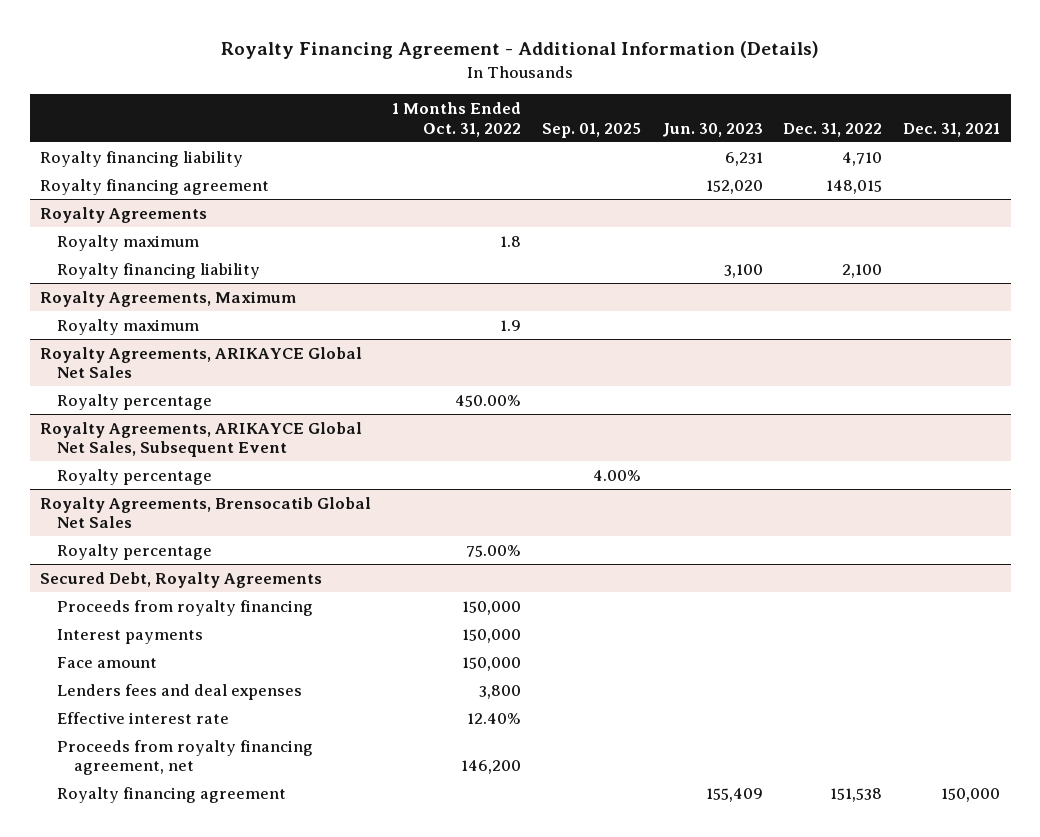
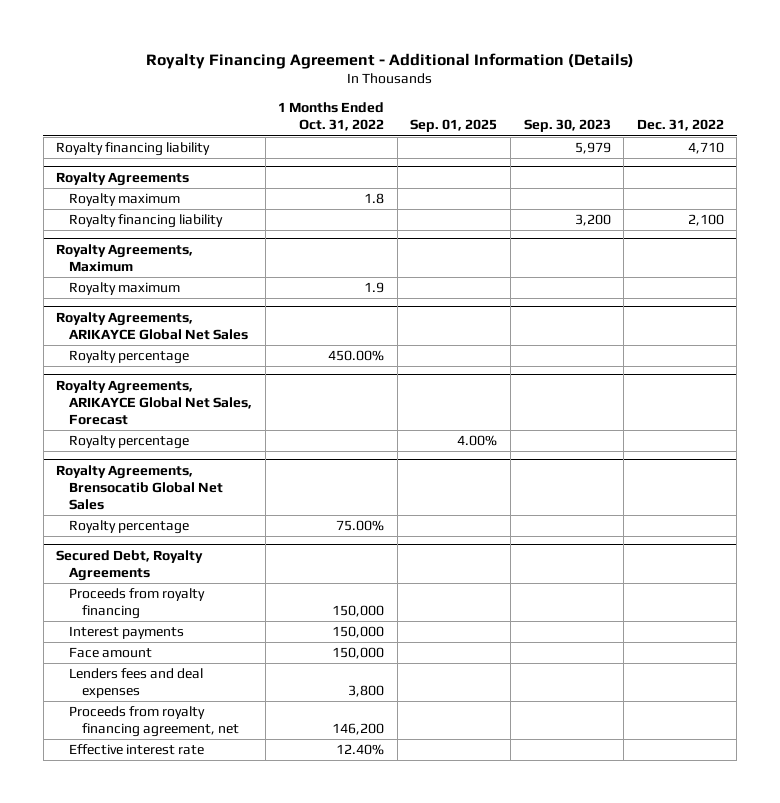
- | 1 Months Ended Oct. 31, 2022 | Sep. 01, 2025 | Jun. 30, 2023 | Dec. 31, 2022 | Dec. 31, 2021
+ | 1 Months Ended Oct. 31, 2022 | Sep. 01, 2025 | Sep. 30, 2023 | Dec. 31, 2022
- Royalty financing agreement | | | 152,020 | 148,015 |
- Royalty Agreements, ARIKAYCE Global Net Sales, Subsequent Event
+ Royalty Agreements, ARIKAYCE Global Net Sales, Forecast
@ Secured Debt, Royalty Agreements
- Royalty financing agreement | | | 155,409 | 151,538 | 150,000
moved down: Effective interest rate | 12.40% | | |

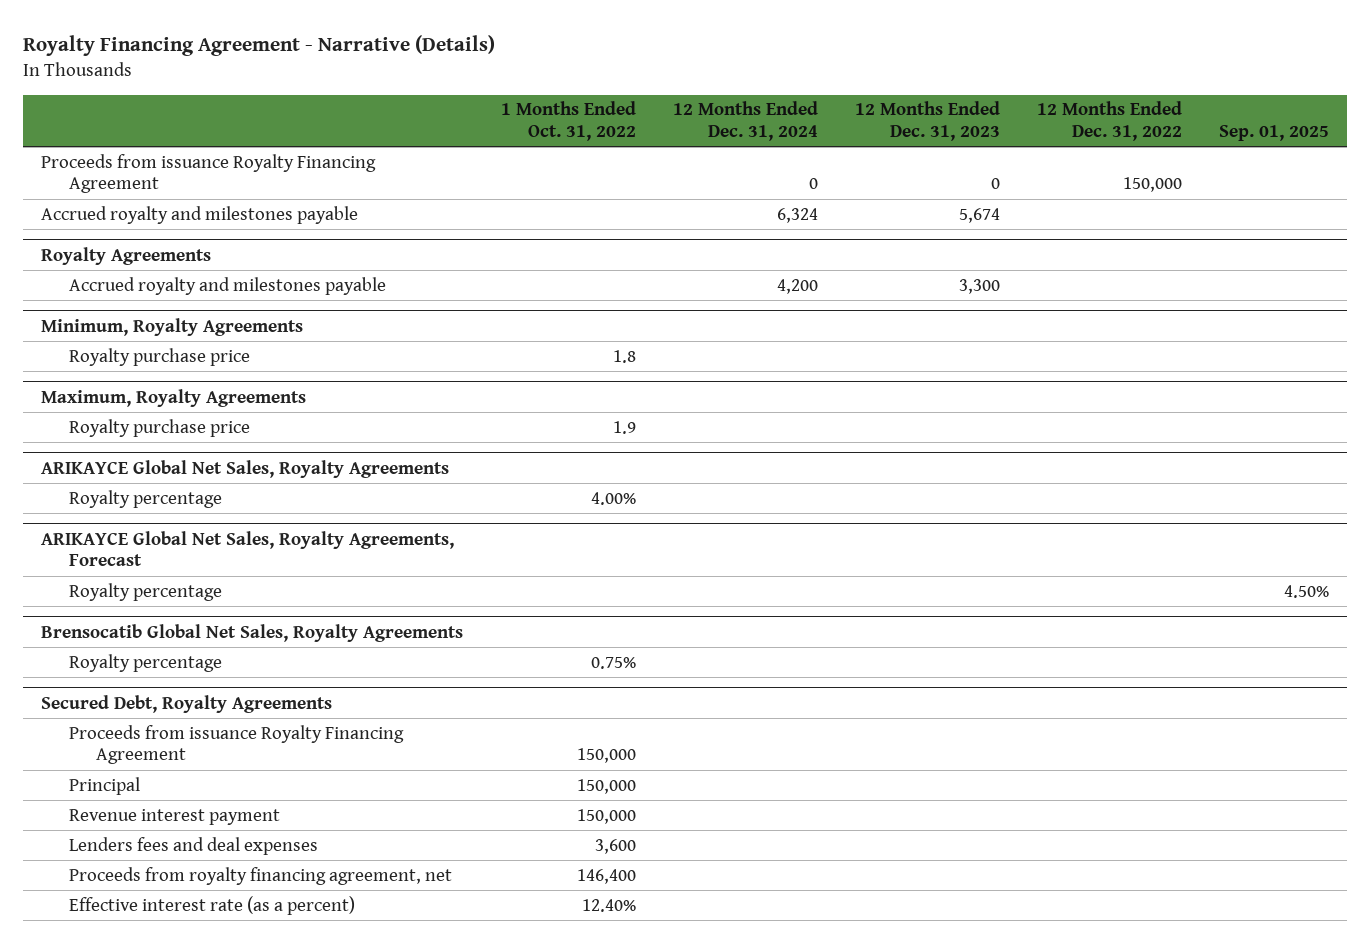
- Royalty Financing Agreement - Additional Information (Details)
+ Royalty Financing Agreement - Narrative (Details)
- | 1 Months Ended Oct. 31, 2022 | Sep. 01, 2025 | Sep. 30, 2023 | Dec. 31, 2022
+ | 1 Months Ended Oct. 31, 2022 | 12 Months Ended Dec. 31, 2024 | 12 Months Ended Dec. 31, 2023 | 12 Months Ended Dec. 31, 2022 | Sep. 01, 2025
- Royalty financing liability | | | 5,979 | 4,710
+ Proceeds from issuance Royalty Financing Agreement | | 0 | 0 | 150,000 |
+ Accrued royalty and milestones payable | | 6,324 | 5,674 | |
@ Royalty Agreements
- Royalty maximum | 1.8 | | |
- Royalty financing liability | | | 3,200 | 2,100
- Royalty Agreements, Maximum
- Royalty maximum | 1.9 | | |
- Royalty Agreements, ARIKAYCE Global Net Sales
- Royalty percentage | 450.00% | | |
- Royalty Agreements, ARIKAYCE Global Net Sales, Forecast
- Royalty percentage | | 4.00% | |
- Royalty Agreements, Brensocatib Global Net Sales
- Royalty percentage | 75.00% | | |
@ Royalty Agreements
+ Accrued royalty and milestones payable | | 4,200 | 3,300 | |
+ Minimum, Royalty Agreements
+ Royalty purchase price | 1.8 | | | |
+ Maximum, Royalty Agreements
+ Royalty purchase price | 1.9 | | | |
+ ARIKAYCE Global Net Sales, Royalty Agreements
+ Royalty percentage | 4.00% | | | |
+ ARIKAYCE Global Net Sales, Royalty Agreements, Forecast
+ Royalty percentage | | | | | 4.50%
+ Brensocatib Global Net Sales, Royalty Agreements
+ Royalty percentage | 0.75% | | | |
@ Secured Debt, Royalty Agreements
- Proceeds from royalty financing | 150,000 | | |
- Interest payments | 150,000 | | |
- Face amount | 150,000 | | |
- Lenders fees and deal expenses | 3,800 | | |
- Proceeds from royalty financing agreement, net | 146,200 | | |
- Effective interest rate | 12.40% | | |
+ Proceeds from issuance Royalty Financing Agreement | 150,000 | | | |
+ Principal | 150,000 | | | |
+ Revenue interest payment | 150,000 | | | |
+ Lenders fees and deal expenses | 3,600 | | | |
+ Proceeds from royalty financing agreement, net | 146,400 | | | |
+ Effective interest rate (as a percent) | 12.40% | | | |

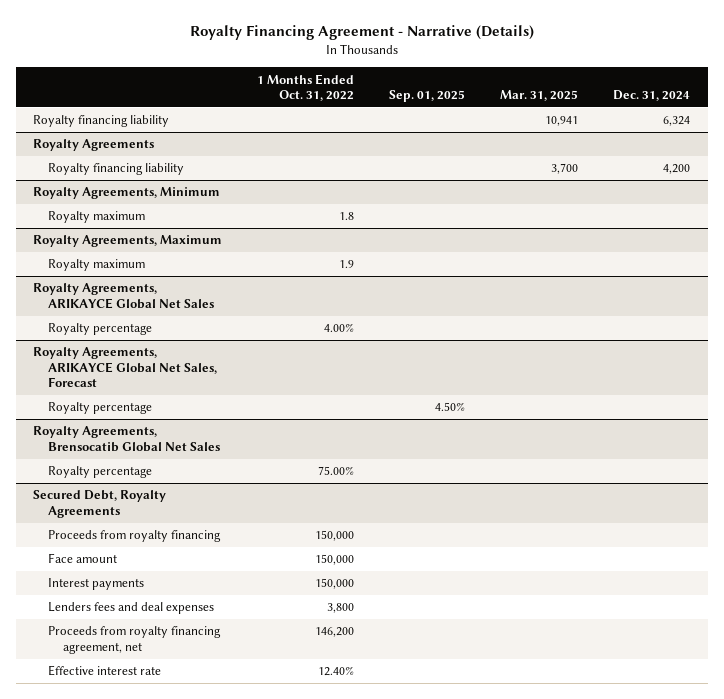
- | 1 Months Ended Oct. 31, 2022 | 12 Months Ended Dec. 31, 2024 | 12 Months Ended Dec. 31, 2023 | 12 Months Ended Dec. 31, 2022 | Sep. 01, 2025
+ | 1 Months Ended Oct. 31, 2022 | Sep. 01, 2025 | Mar. 31, 2025 | Dec. 31, 2024
- Proceeds from issuance Royalty Financing Agreement | | 0 | 0 | 150,000 |
- Accrued royalty and milestones payable | | 6,324 | 5,674 | |
+ Royalty financing liability | | | 10,941 | 6,324
@ Royalty Agreements
- Accrued royalty and milestones payable | | 4,200 | 3,300 | |
- Minimum, Royalty Agreements
- Royalty purchase price | 1.8 | | | |
- Maximum, Royalty Agreements
- Royalty purchase price | 1.9 | | | |
- ARIKAYCE Global Net Sales, Royalty Agreements
@ Royalty Agreements
+ Royalty financing liability | | | 3,700 | 4,200
+ Royalty Agreements, Minimum
+ Royalty maximum | 1.8 | | |
+ Royalty Agreements, Maximum
+ Royalty maximum | 1.9 | | |
+ Royalty Agreements, ARIKAYCE Global Net Sales
- ARIKAYCE Global Net Sales, Royalty Agreements, Forecast
+ Royalty Agreements, ARIKAYCE Global Net Sales, Forecast
- Brensocatib Global Net Sales, Royalty Agreements
- Royalty percentage | 0.75% | | | |
+ Royalty Agreements, Brensocatib Global Net Sales
+ Royalty percentage | 75.00% | | |
@ Secured Debt, Royalty Agreements
- Proceeds from issuance Royalty Financing Agreement | 150,000 | | | |
- Principal | 150,000 | | | |
- Revenue interest payment | 150,000 | | | |
- Lenders fees and deal expenses | 3,600 | | | |
- Proceeds from royalty financing agreement, net | 146,400 | | | |
- Effective interest rate (as a percent) | 12.40% | | | |
+ Proceeds from royalty financing | 150,000 | | |
+ Face amount | 150,000 | | |
+ Interest payments | 150,000 | | |
+ Lenders fees and deal expenses | 3,800 | | |
+ Proceeds from royalty financing agreement, net | 146,200 | | |
+ Effective interest rate | 12.40% | | |

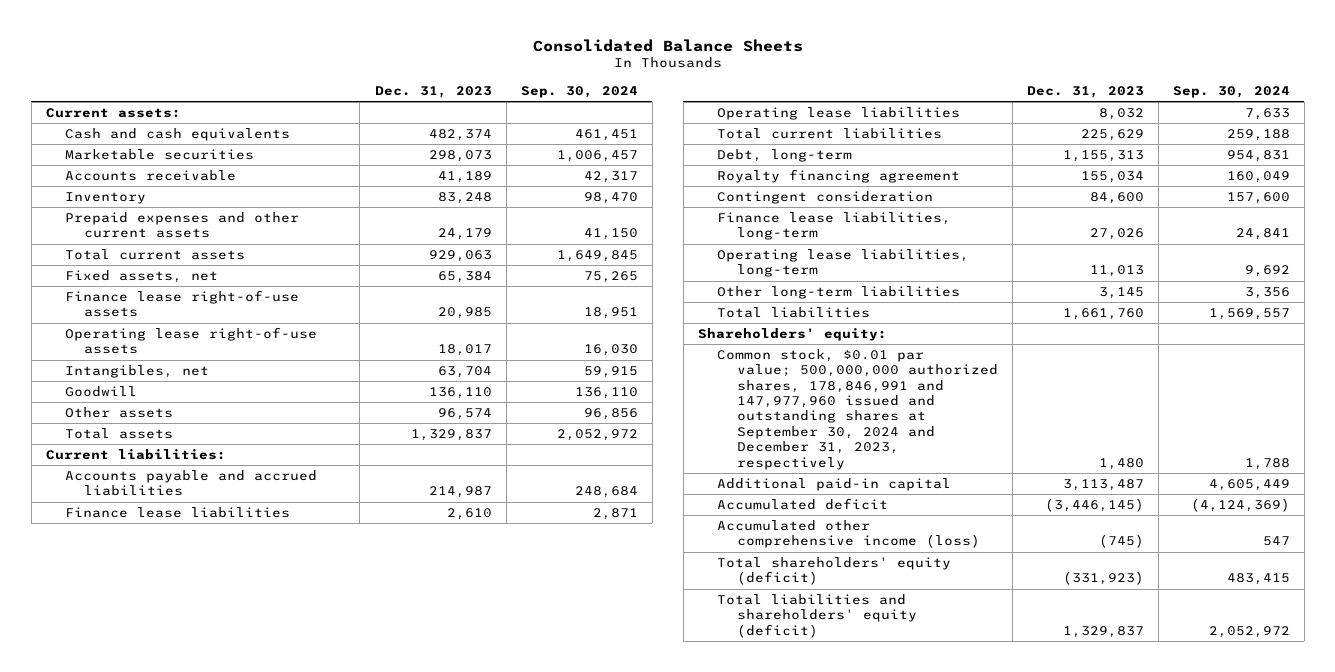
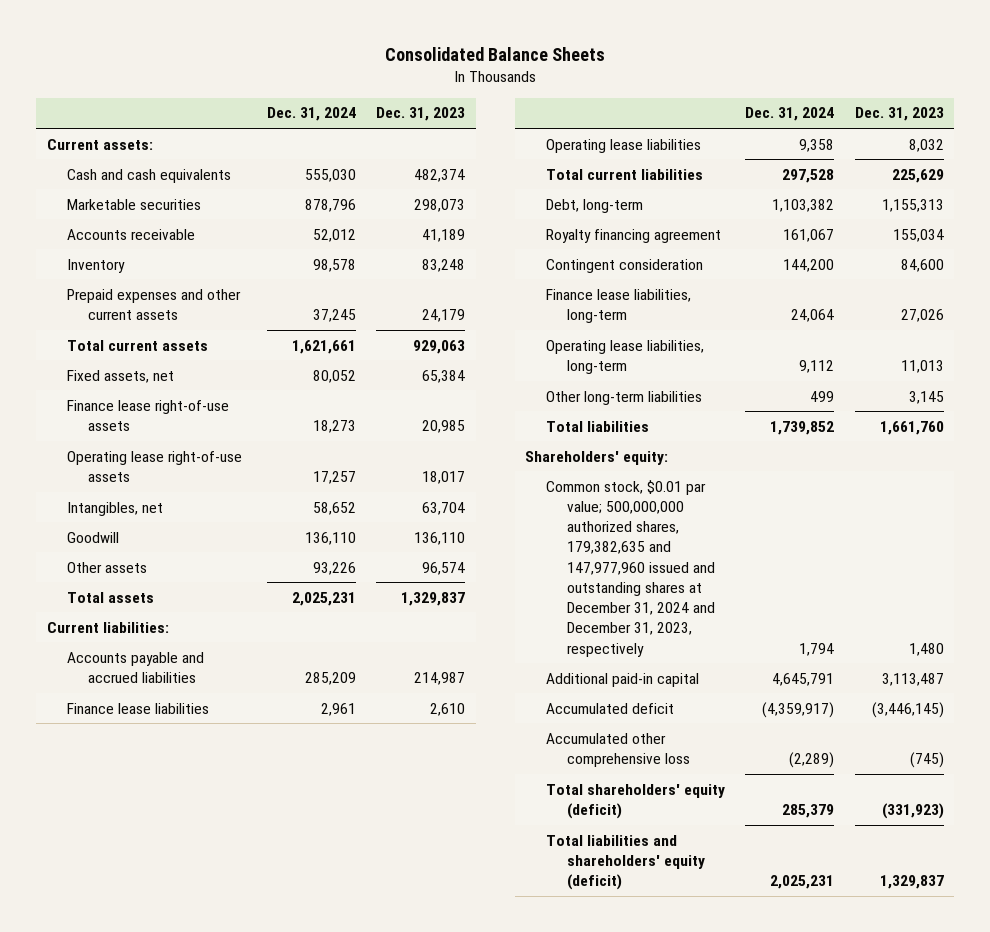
- | Dec. 31, 2023 | Sep. 30, 2024
+ | Dec. 31, 2024 | Dec. 31, 2023
- Common stock, $0.01 par value; 500,000,000 authorized shares, 178,846,991 and 147,977,960 issued and outstanding shares at September 30, 2024 and December 31, 2023, respectively | 1,480 | 1,788
+ Common stock, $0.01 par value; 500,000,000 authorized shares, 179,382,635 and 147,977,960 issued and outstanding shares at December 31, 2024 and December 31, 2023, respectively | 1,794 | 1,480
- Accumulated other comprehensive income (loss) | (745) | 547
+ Accumulated other comprehensive loss | (2,289) | (745)

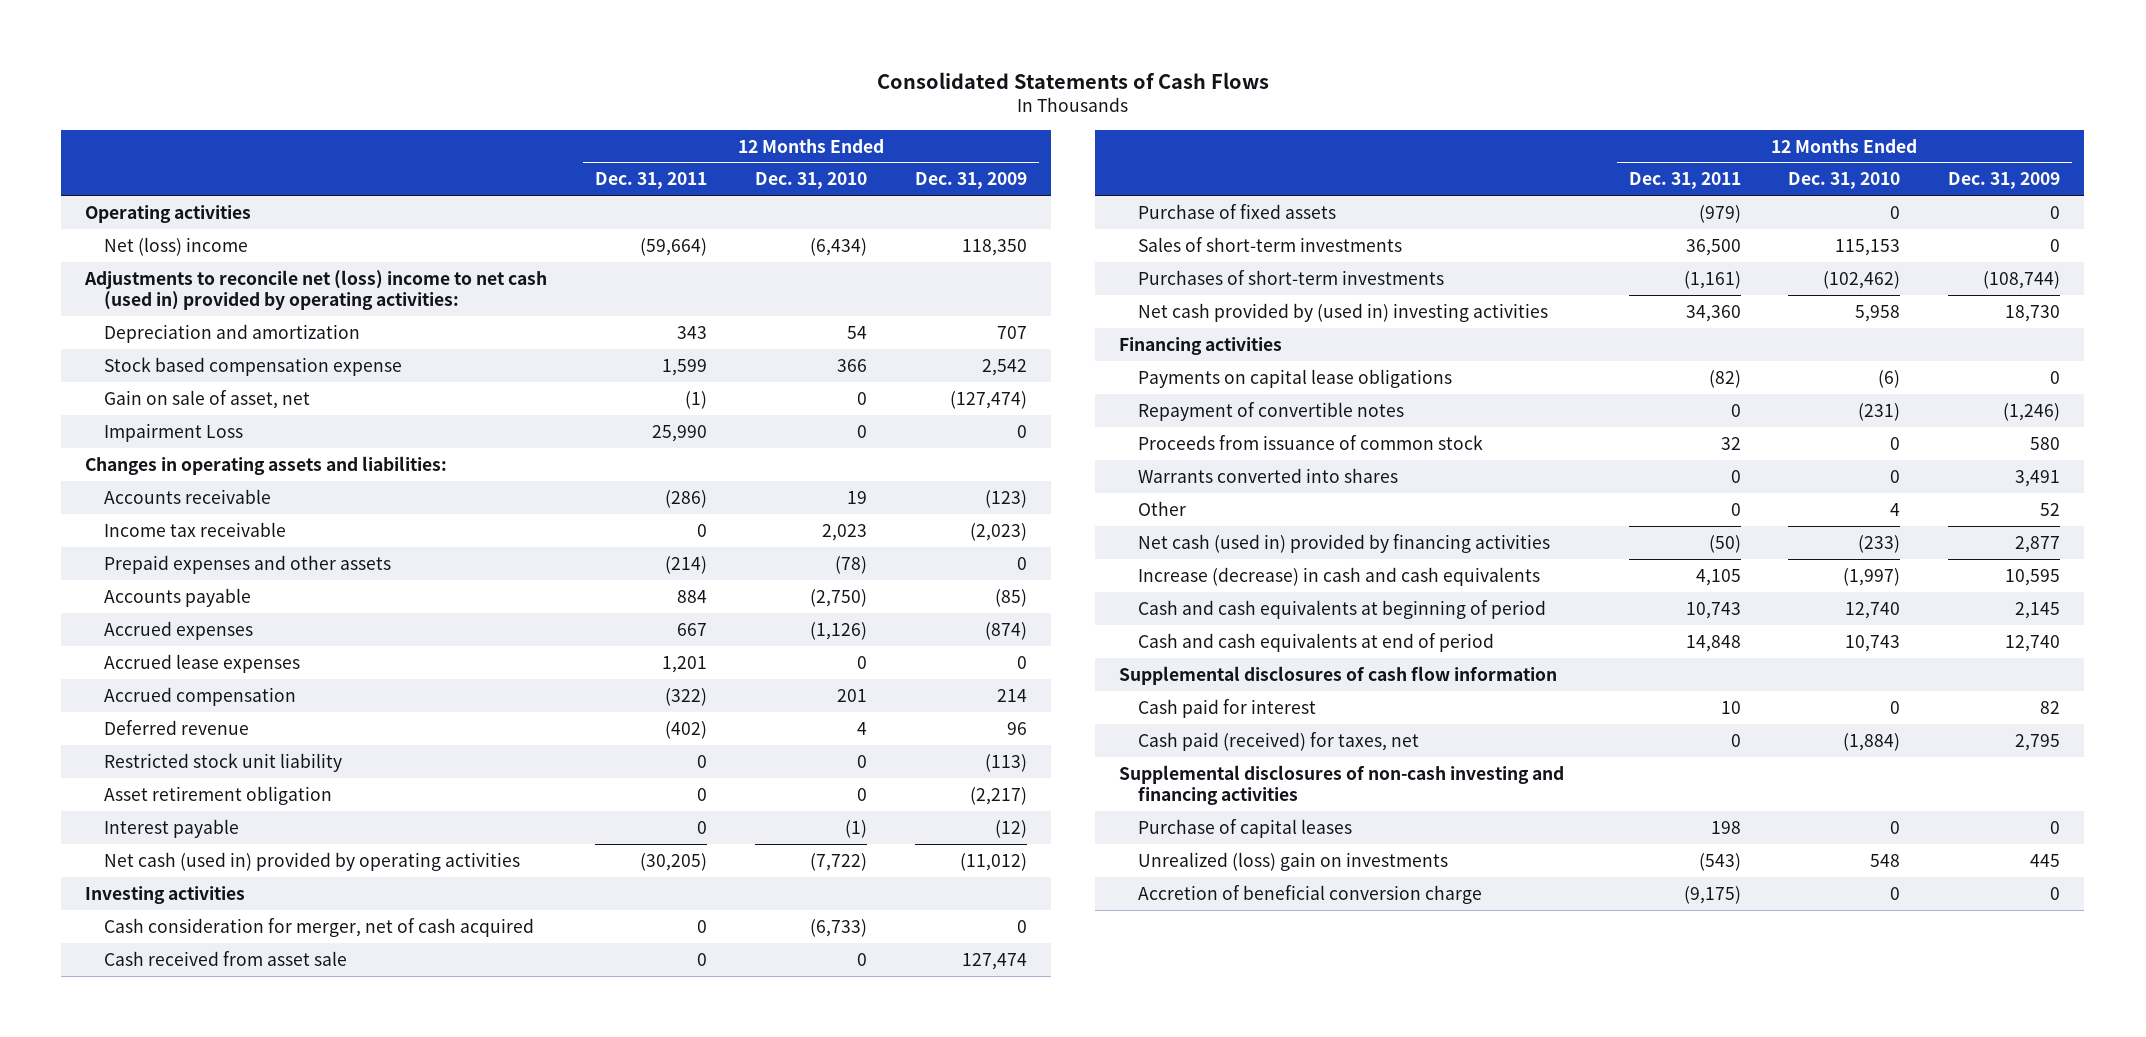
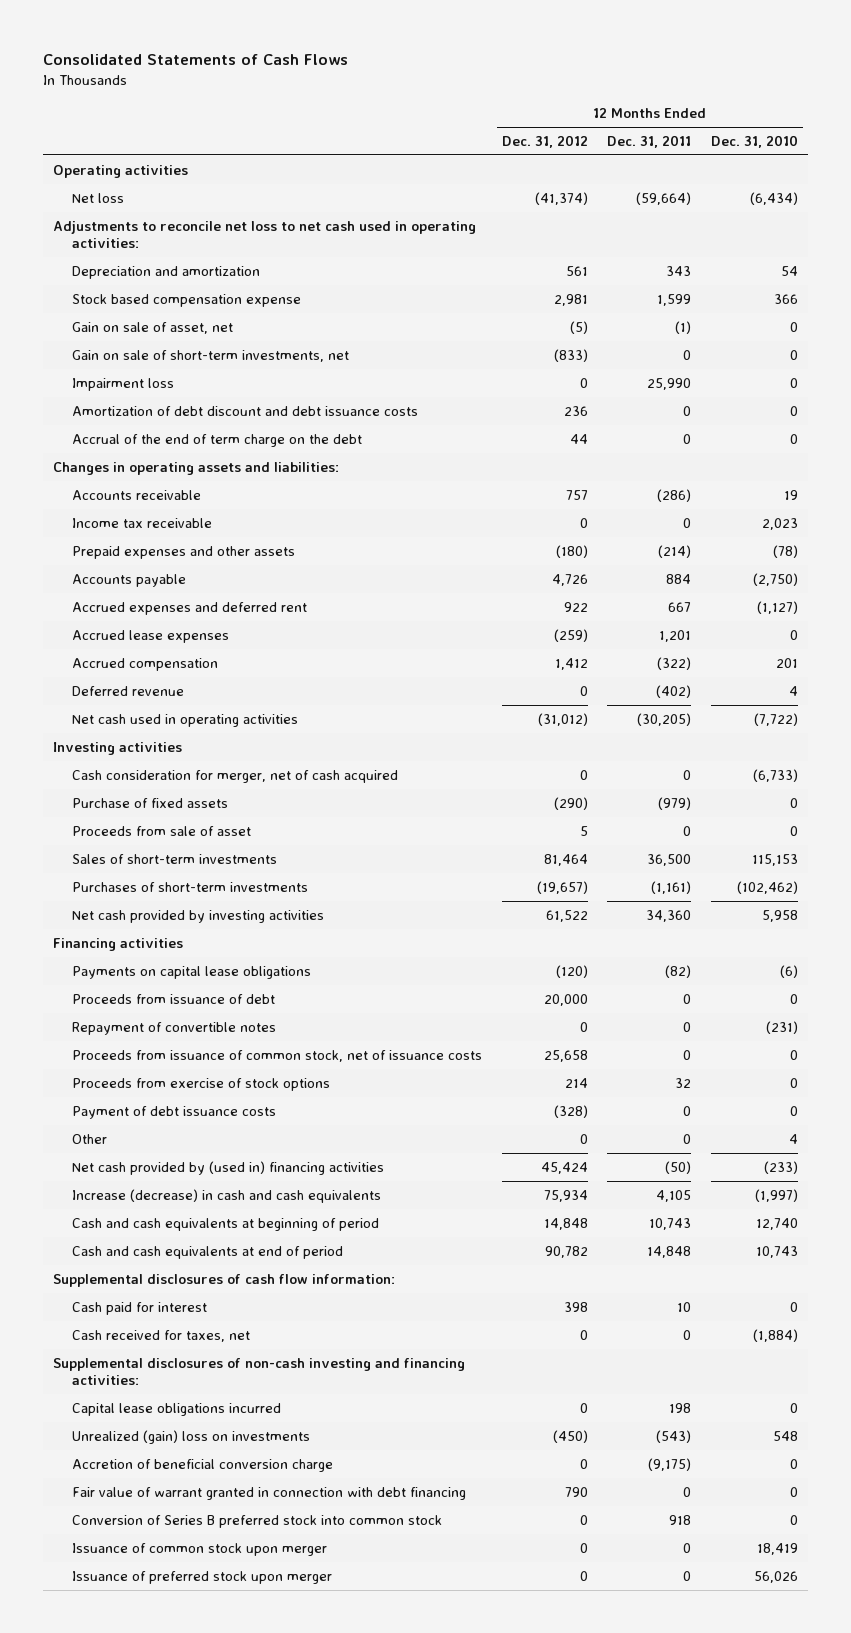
- | 12 Months Ended Dec. 31, 2011 | 12 Months Ended Dec. 31, 2010 | 12 Months Ended Dec. 31, 2009
+ | 12 Months Ended Dec. 31, 2012 | 12 Months Ended Dec. 31, 2011 | 12 Months Ended Dec. 31, 2010
- Net (loss) income | (59,664) | (6,434) | 118,350
- Adjustments to reconcile net (loss) income to net cash (used in) provided by operating activities:
+ Net loss | (41,374) | (59,664) | (6,434)
+ Adjustments to reconcile net loss to net cash used in operating activities:
- Impairment Loss | 25,990 | 0 | 0
+ Gain on sale of short-term investments, net | (833) | 0 | 0
+ Impairment loss | 0 | 25,990 | 0
+ Amortization of debt discount and debt issuance costs | 236 | 0 | 0
+ Accrual of the end of term charge on the debt | 44 | 0 | 0
- Accrued expenses | 667 | (1,126) | (874)
+ Accrued expenses and deferred rent | 922 | 667 | (1,127)
- Restricted stock unit liability | 0 | 0 | (113)
- Asset retirement obligation | 0 | 0 | (2,217)
- Interest payable | 0 | (1) | (12)
- Net cash (used in) provided by operating activities | (30,205) | (7,722) | (11,012)
+ Net cash used in operating activities | (31,012) | (30,205) | (7,722)
- Cash received from asset sale | 0 | 0 | 127,474
+ Proceeds from sale of asset | 5 | 0 | 0
- Net cash provided by (used in) investing activities | 34,360 | 5,958 | 18,730
+ Net cash provided by investing activities | 61,522 | 34,360 | 5,958
+ Proceeds from issuance of debt | 20,000 | 0 | 0
- Proceeds from issuance of common stock | 32 | 0 | 580
- Warrants converted into shares | 0 | 0 | 3,491
+ Proceeds from issuance of common stock, net of issuance costs | 25,658 | 0 | 0
+ Proceeds from exercise of stock options | 214 | 32 | 0
+ Payment of debt issuance costs | (328) | 0 | 0
- Net cash (used in) provided by financing activities | (50) | (233) | 2,877
+ Net cash provided by (used in) financing activities | 45,424 | (50) | (233)
- Supplemental disclosures of cash flow information
+ Supplemental disclosures of cash flow information:
- Cash paid (received) for taxes, net | 0 | (1,884) | 2,795
- Supplemental disclosures of non-cash investing and financing activities
- Purchase of capital leases | 198 | 0 | 0
- Unrealized (loss) gain on investments | (543) | 548 | 445
+ Cash received for taxes, net | 0 | 0 | (1,884)
+ Supplemental disclosures of non-cash investing and financing activities:
+ Capital lease obligations incurred | 0 | 198 | 0
+ Unrealized (gain) loss on investments | (450) | (543) | 548
+ Fair value of warrant granted in connection with debt financing | 790 | 0 | 0
+ Conversion of Series B preferred stock into common stock | 0 | 918 | 0
+ Issuance of common stock upon merger | 0 | 0 | 18,419
+ Issuance of preferred stock upon merger | 0 | 0 | 56,026

